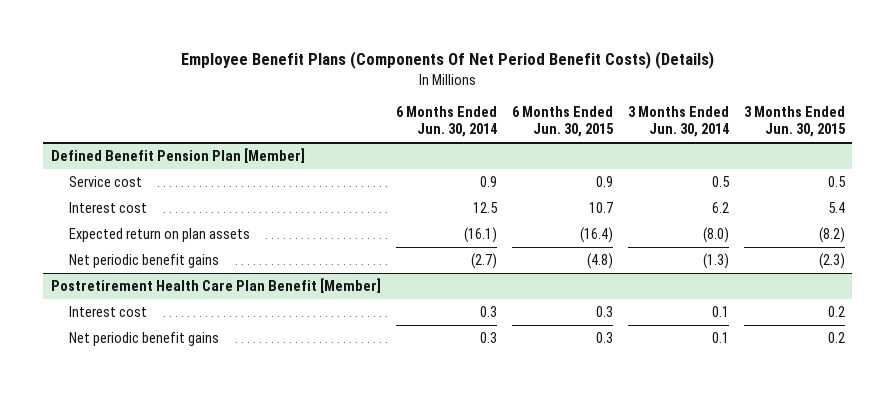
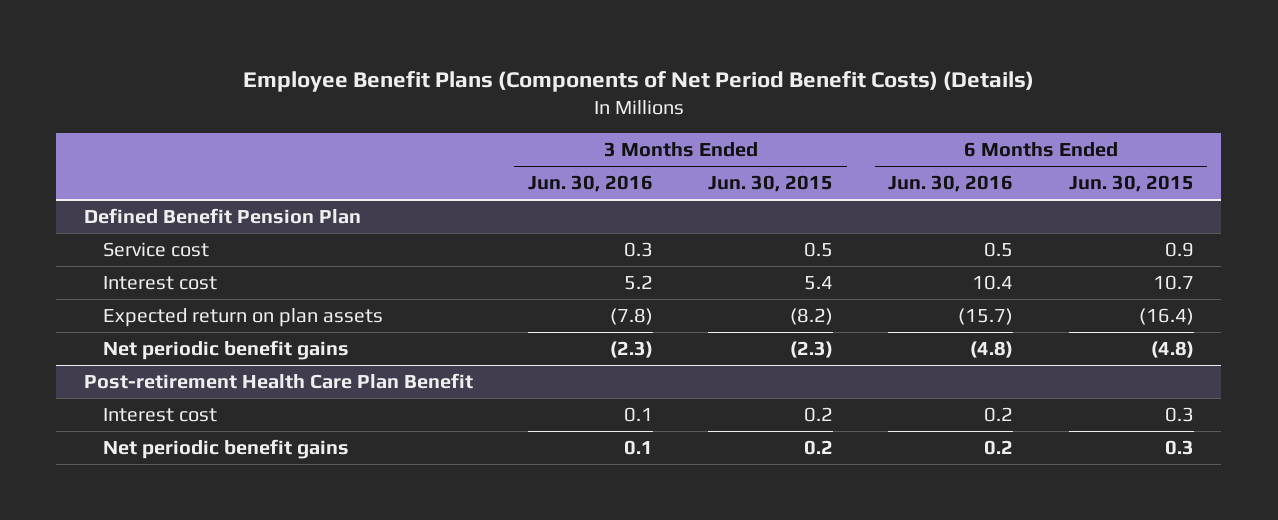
- Employee Benefit Plans (Components Of Net Period Benefit Costs) (Details)
+ Employee Benefit Plans (Components of Net Period Benefit Costs) (Details)
- | 6 Months Ended Jun. 30, 2014 | 6 Months Ended Jun. 30, 2015 | 3 Months Ended Jun. 30, 2014 | 3 Months Ended Jun. 30, 2015
+ | 3 Months Ended Jun. 30, 2016 | 3 Months Ended Jun. 30, 2015 | 6 Months Ended Jun. 30, 2016 | 6 Months Ended Jun. 30, 2015
- Defined Benefit Pension Plan [Member]
+ Defined Benefit Pension Plan
- Postretirement Health Care Plan Benefit [Member]
+ Post-retirement Health Care Plan Benefit

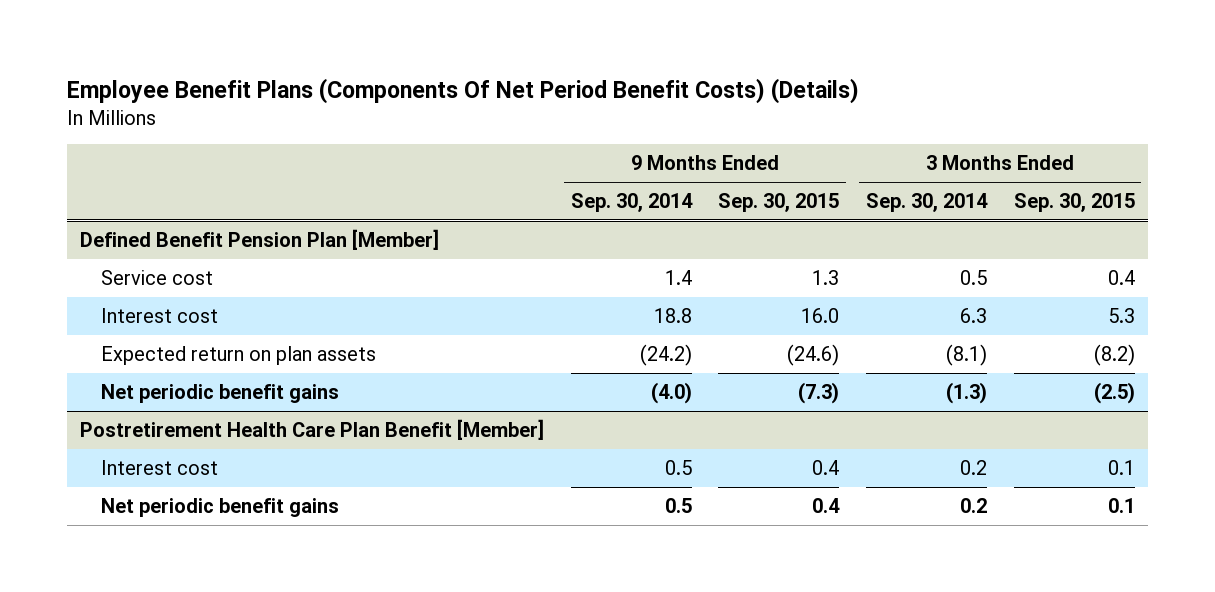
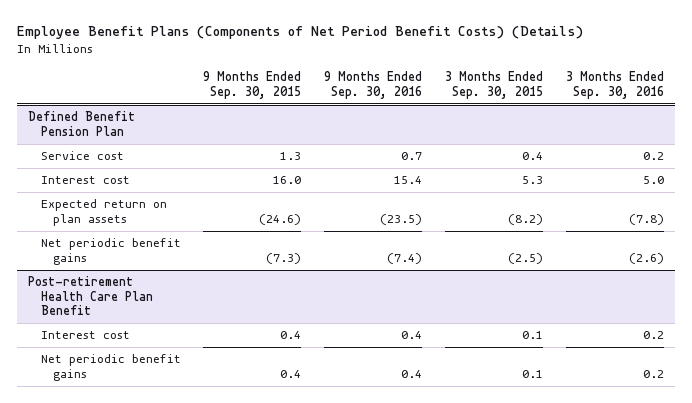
- Employee Benefit Plans (Components Of Net Period Benefit Costs) (Details)
+ Employee Benefit Plans (Components of Net Period Benefit Costs) (Details)
- | 9 Months Ended Sep. 30, 2014 | 9 Months Ended Sep. 30, 2015 | 3 Months Ended Sep. 30, 2014 | 3 Months Ended Sep. 30, 2015
+ | 9 Months Ended Sep. 30, 2015 | 9 Months Ended Sep. 30, 2016 | 3 Months Ended Sep. 30, 2015 | 3 Months Ended Sep. 30, 2016
- Defined Benefit Pension Plan [Member]
+ Defined Benefit Pension Plan
- Postretirement Health Care Plan Benefit [Member]
+ Post-retirement Health Care Plan Benefit

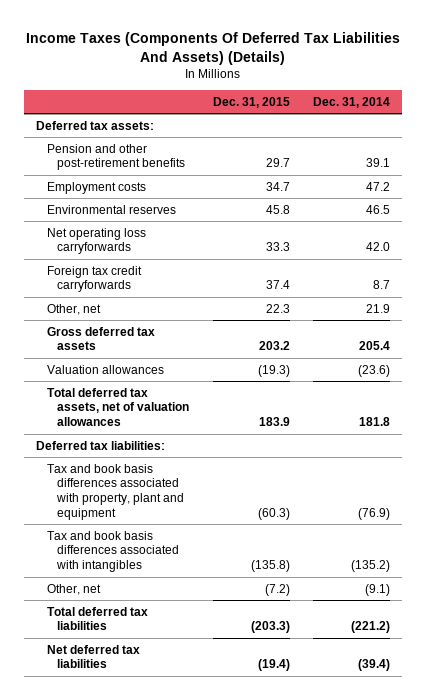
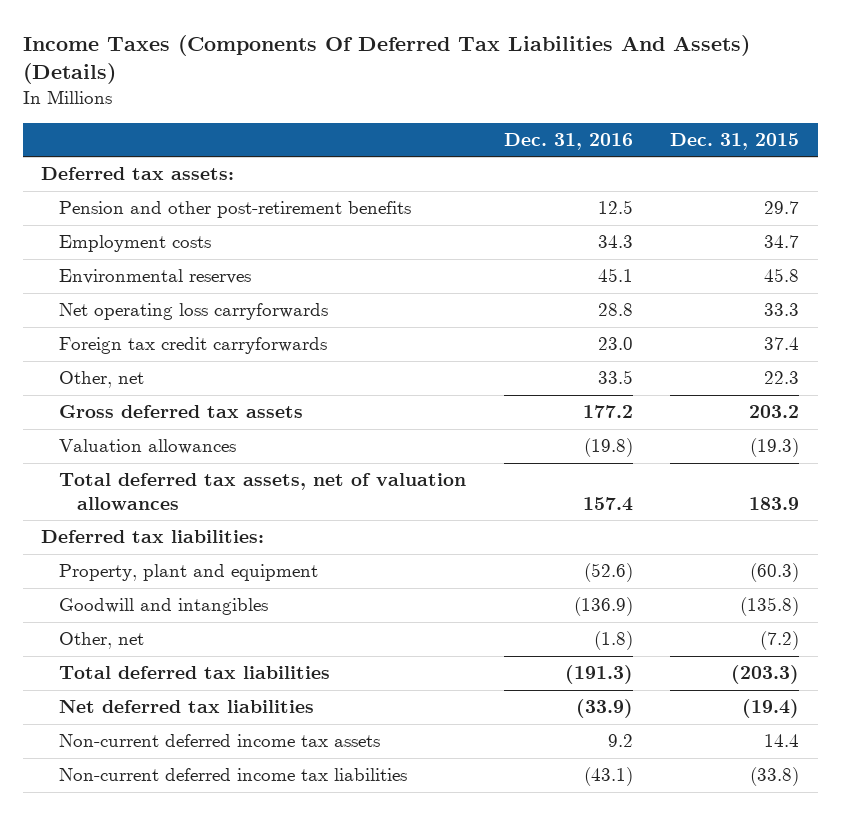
- | Dec. 31, 2015 | Dec. 31, 2014
+ | Dec. 31, 2016 | Dec. 31, 2015
- Tax and book basis differences associated with property, plant and equipment | (60.3) | (76.9)
- Tax and book basis differences associated with intangibles | (135.8) | (135.2)
+ Property, plant and equipment | (52.6) | (60.3)
+ Goodwill and intangibles | (136.9) | (135.8)
+ Non-current deferred income tax assets | 9.2 | 14.4
+ Non-current deferred income tax liabilities | (43.1) | (33.8)

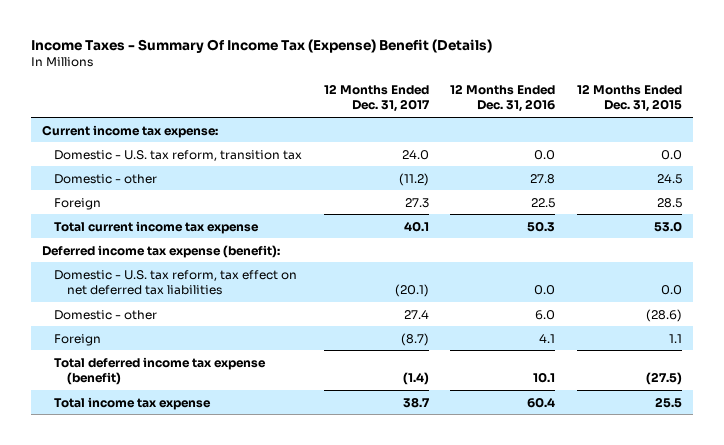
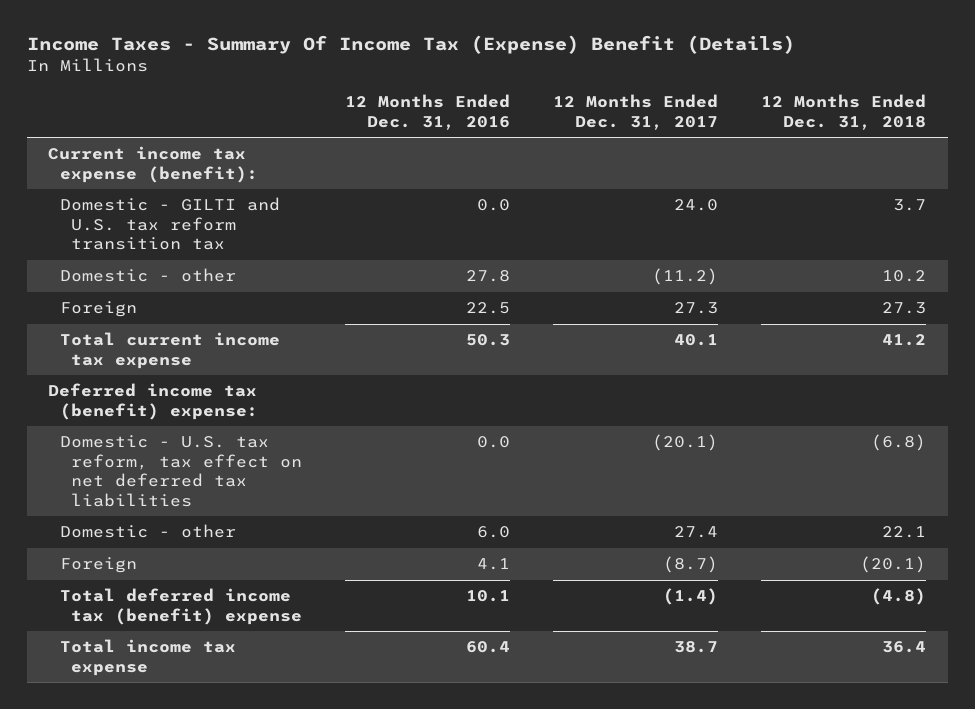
- | 12 Months Ended Dec. 31, 2017 | 12 Months Ended Dec. 31, 2016 | 12 Months Ended Dec. 31, 2015
+ | 12 Months Ended Dec. 31, 2016 | 12 Months Ended Dec. 31, 2017 | 12 Months Ended Dec. 31, 2018
- Current income tax expense:
- Domestic - U.S. tax reform, transition tax | 24.0 | 0.0 | 0.0
+ Current income tax expense (benefit):
+ Domestic - GILTI and U.S. tax reform transition tax | 0.0 | 24.0 | 3.7
- Deferred income tax expense (benefit):
+ Deferred income tax (benefit) expense:
- Total deferred income tax expense (benefit) | (1.4) | 10.1 | (27.5)
+ Total deferred income tax (benefit) expense | 10.1 | (1.4) | (4.8)

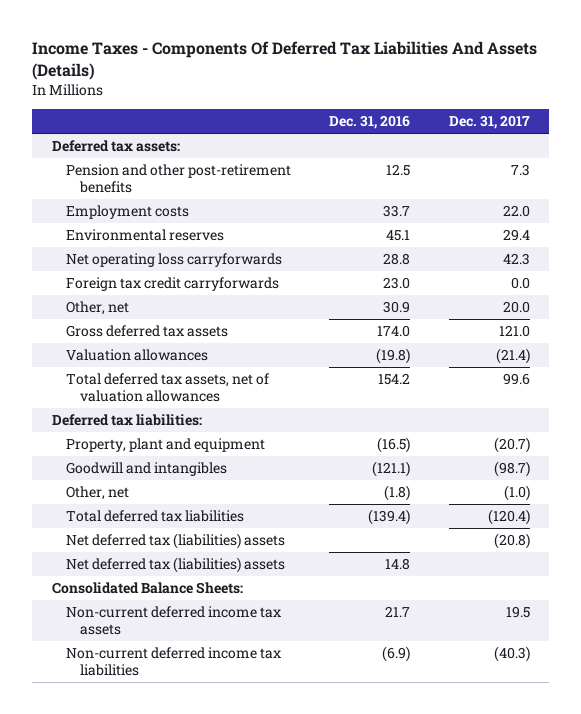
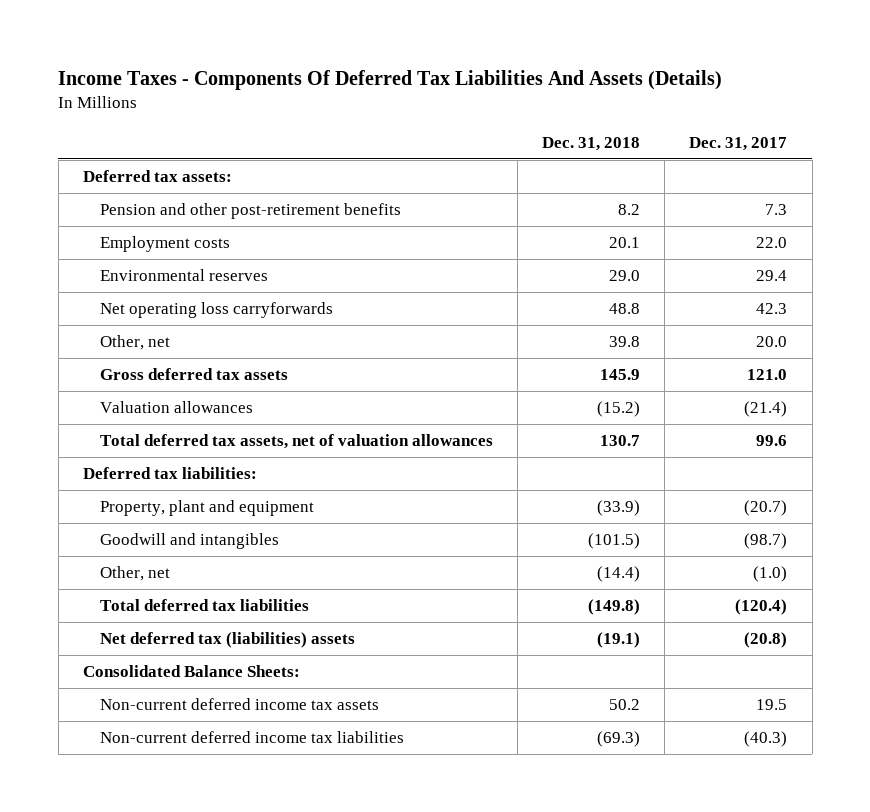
- | Dec. 31, 2016 | Dec. 31, 2017
+ | Dec. 31, 2018 | Dec. 31, 2017
- Foreign tax credit carryforwards | 23.0 | 0.0
- Net deferred tax (liabilities) assets | 14.8 |

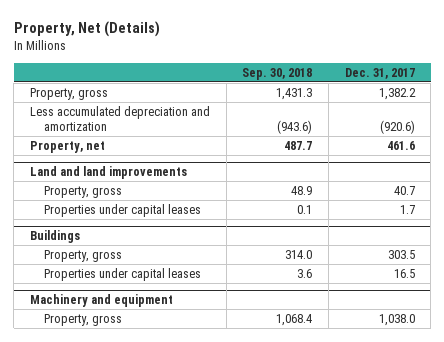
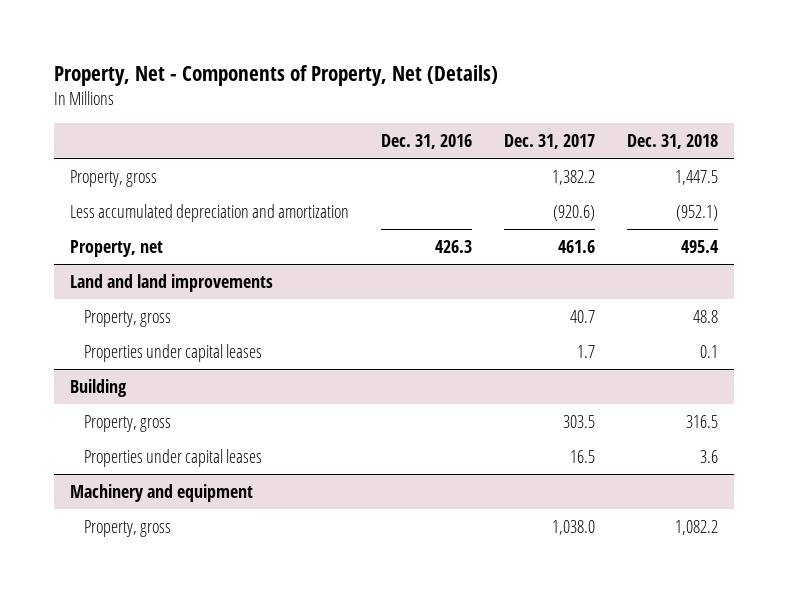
- Property, Net (Details)
+ Property, Net - Components of Property, Net (Details)
- | Sep. 30, 2018 | Dec. 31, 2017
+ | Dec. 31, 2016 | Dec. 31, 2017 | Dec. 31, 2018
- Buildings
+ Building

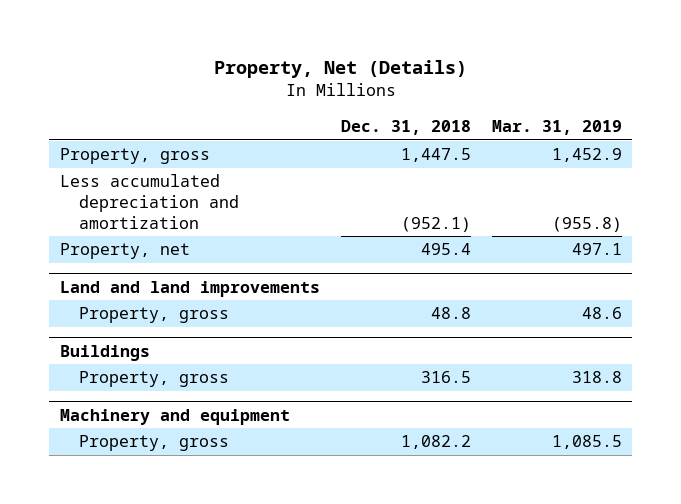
- Property, Net - Components of Property, Net (Details)
+ Property, Net (Details)
- | Dec. 31, 2016 | Dec. 31, 2017 | Dec. 31, 2018
+ | Dec. 31, 2018 | Mar. 31, 2019
@ Land and land improvements
- Properties under capital leases | | 1.7 | 0.1
- Building
+ Buildings
- Properties under capital leases | | 16.5 | 3.6

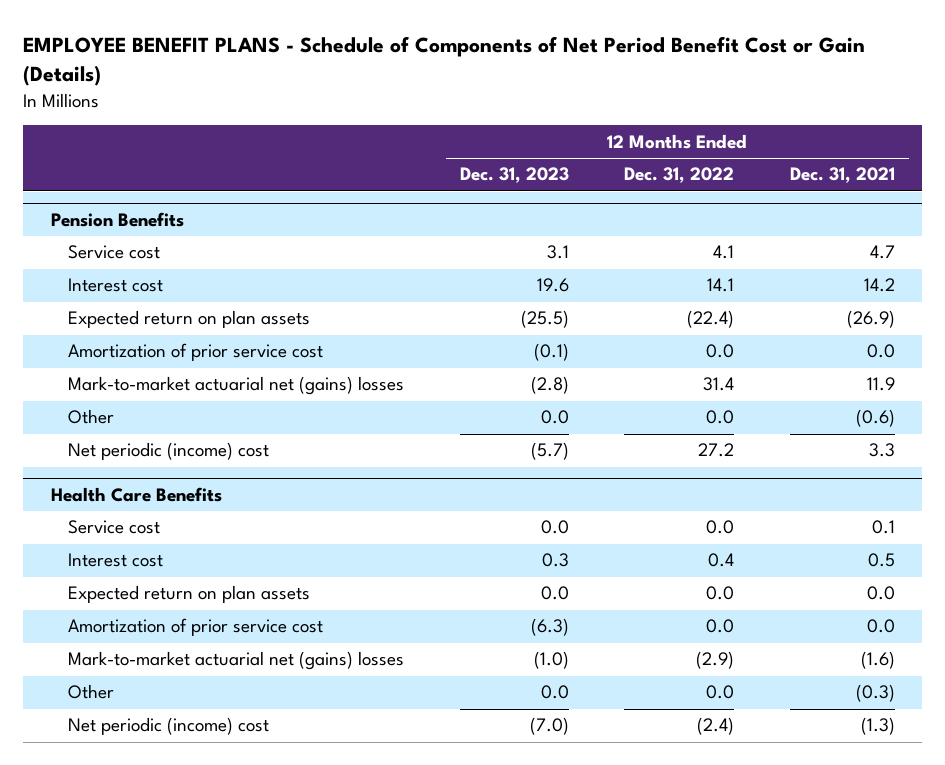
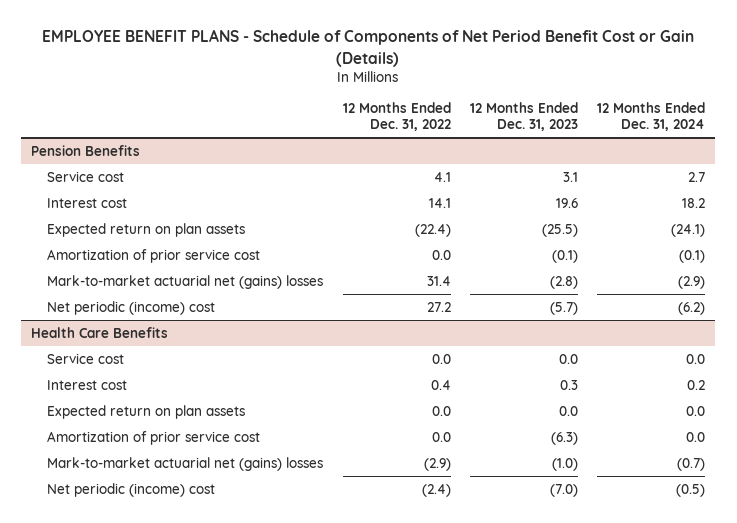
- | 12 Months Ended Dec. 31, 2023 | 12 Months Ended Dec. 31, 2022 | 12 Months Ended Dec. 31, 2021
+ | 12 Months Ended Dec. 31, 2022 | 12 Months Ended Dec. 31, 2023 | 12 Months Ended Dec. 31, 2024
@ Pension Benefits
- Other | 0.0 | 0.0 | (0.6)
@ Health Care Benefits
- Other | 0.0 | 0.0 | (0.3)

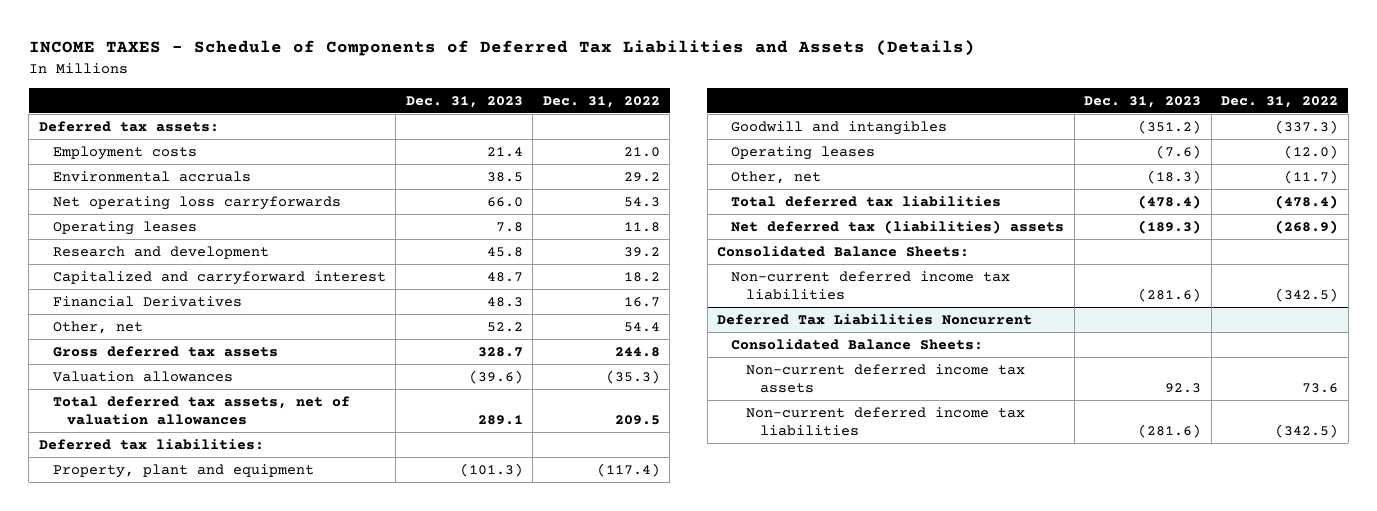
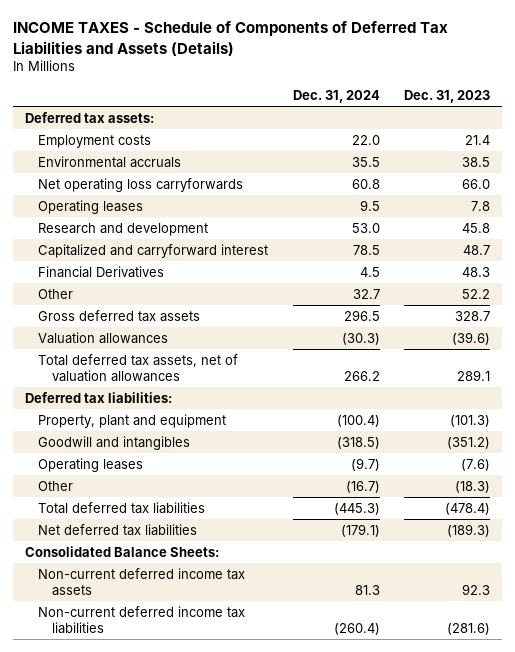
- | Dec. 31, 2023 | Dec. 31, 2022
+ | Dec. 31, 2024 | Dec. 31, 2023
- Other, net | 52.2 | 54.4
+ Other | 32.7 | 52.2
- Other, net | (18.3) | (11.7)
+ Other | (16.7) | (18.3)
- Net deferred tax (liabilities) assets | (189.3) | (268.9)
- Consolidated Balance Sheets:
- Non-current deferred income tax liabilities | (281.6) | (342.5)
- Deferred Tax Liabilities Noncurrent
+ Net deferred tax liabilities | (179.1) | (189.3)

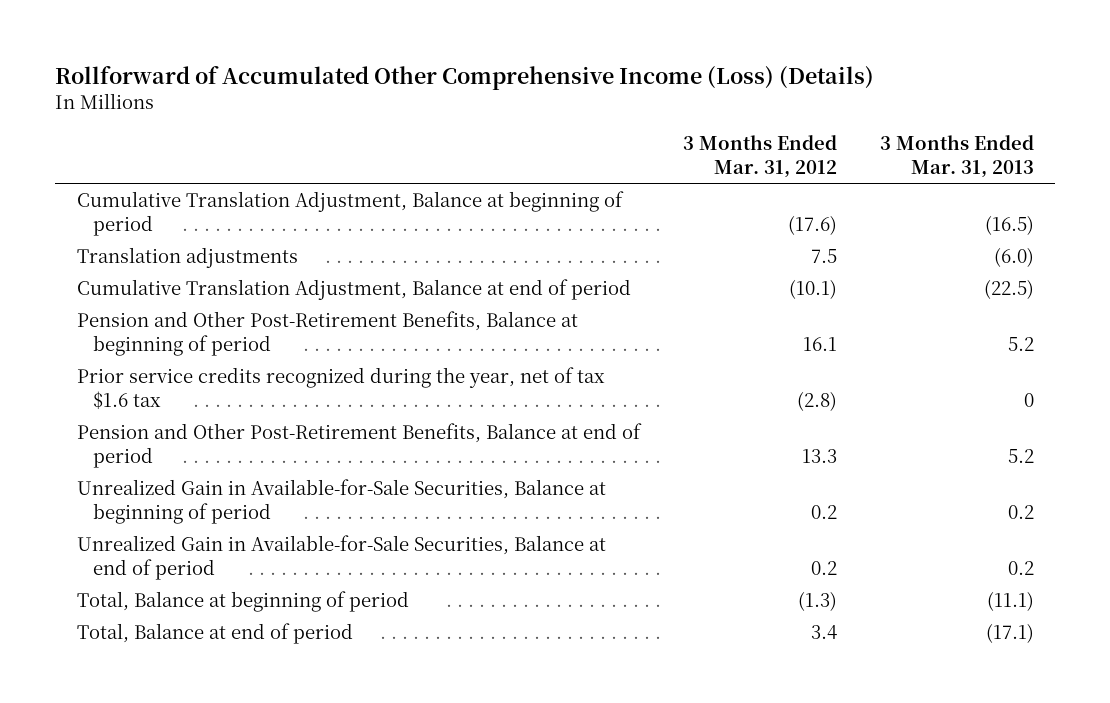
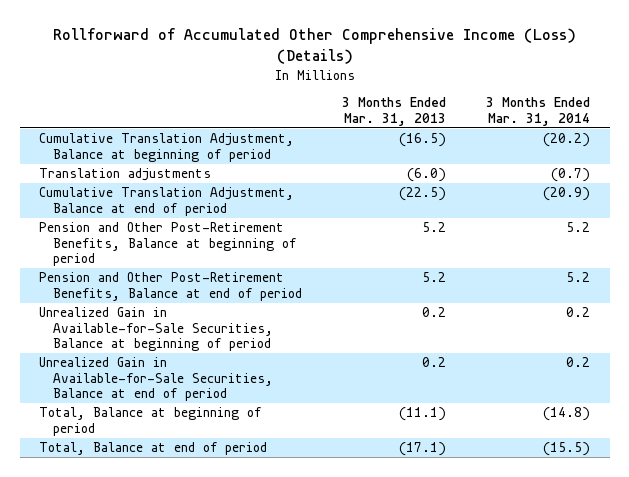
- | 3 Months Ended Mar. 31, 2012 | 3 Months Ended Mar. 31, 2013
+ | 3 Months Ended Mar. 31, 2013 | 3 Months Ended Mar. 31, 2014
- Prior service credits recognized during the year, net of tax $1.6 tax | (2.8) | 0

